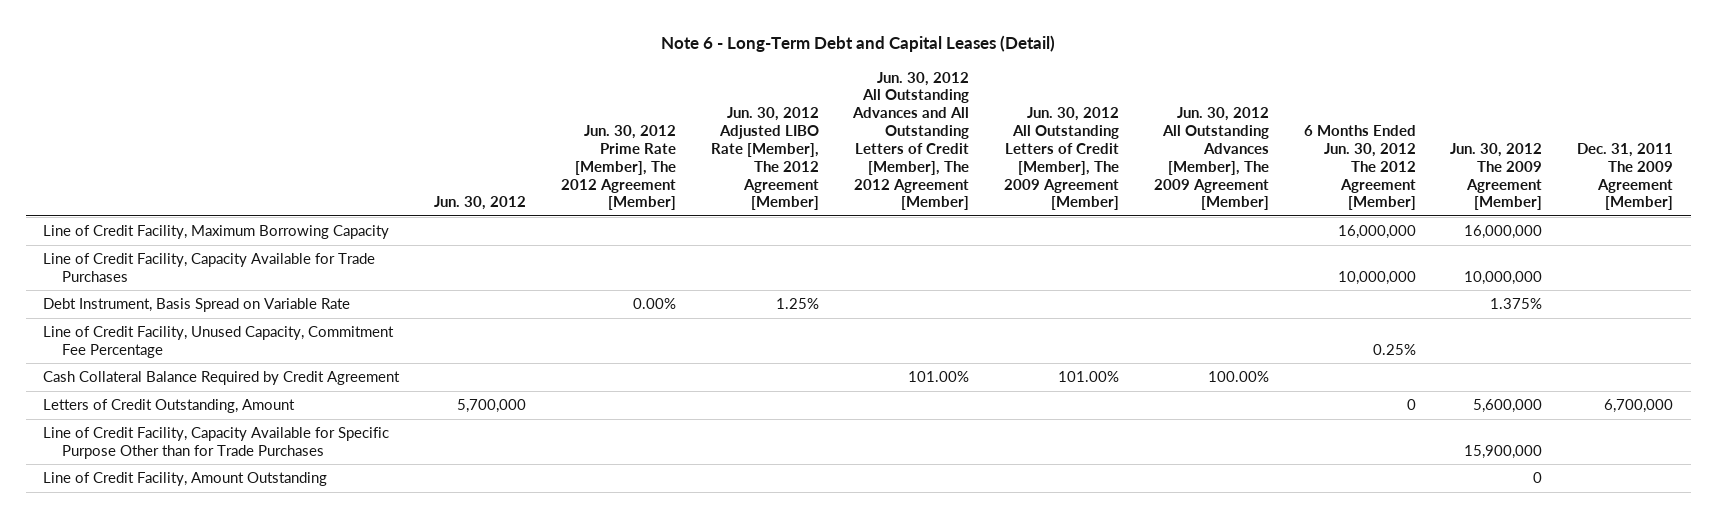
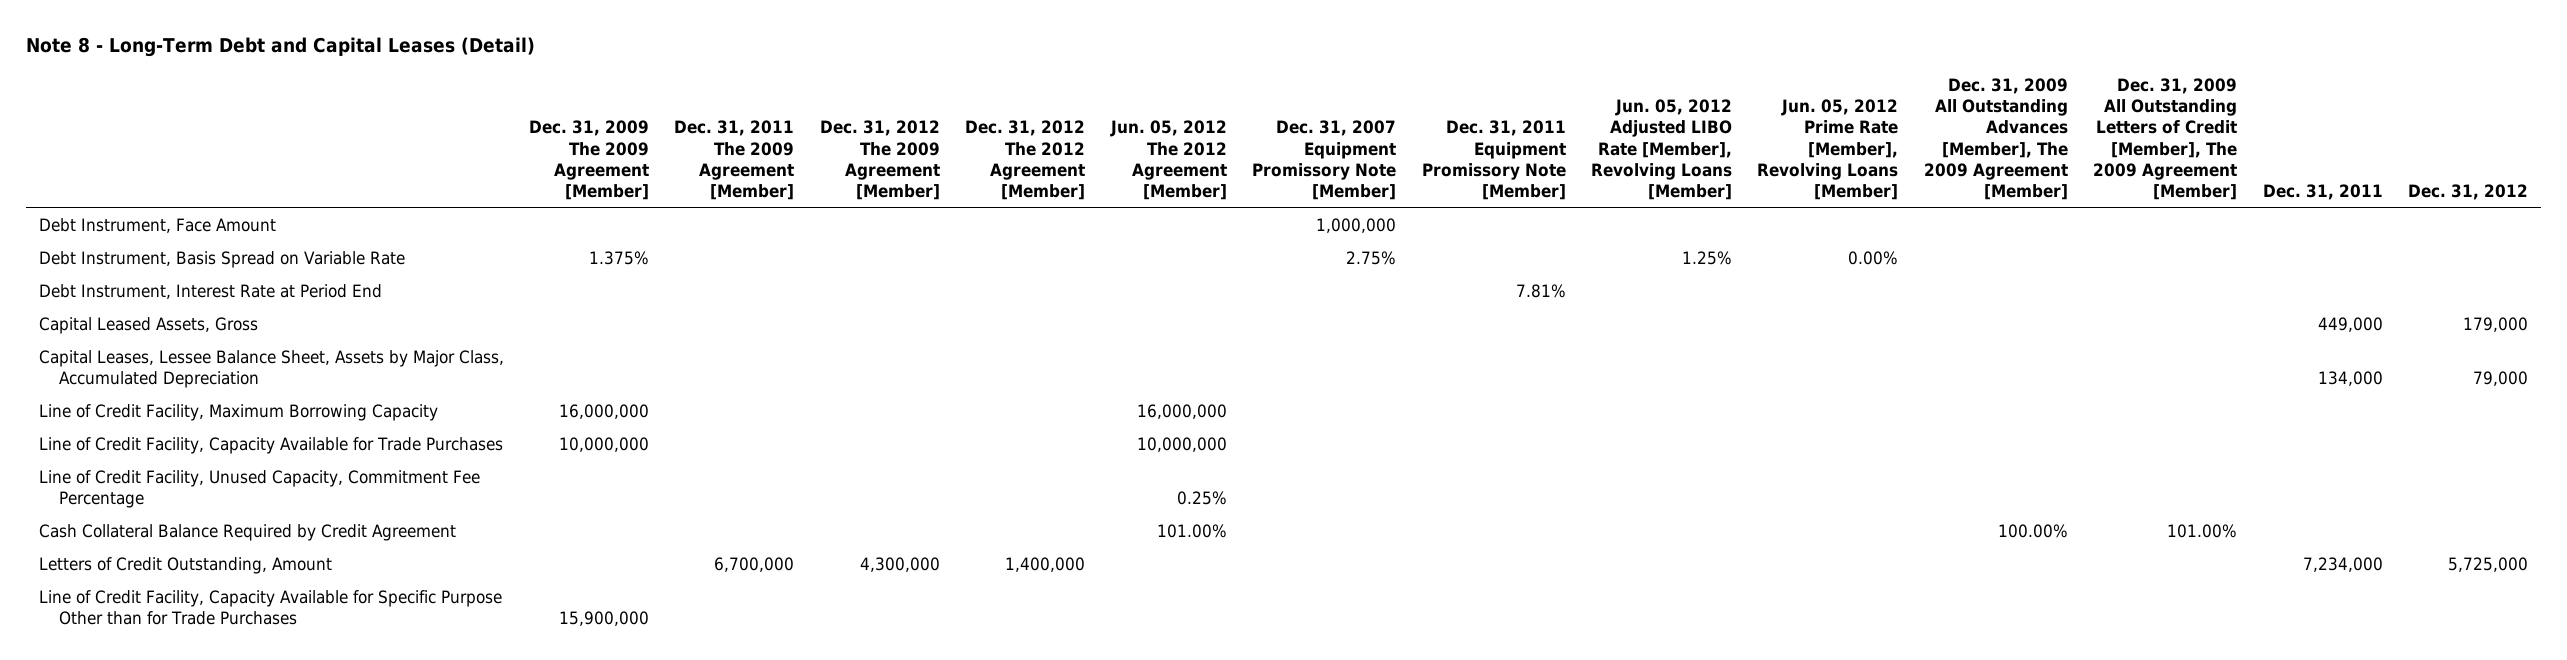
- Note 6 - Long-Term Debt and Capital Leases (Detail)
+ Note 8 - Long-Term Debt and Capital Leases (Detail)
- | Jun. 30, 2012 | Jun. 30, 2012 Prime Rate [Member], The 2012 Agreement [Member] | Jun. 30, 2012 Adjusted LIBO Rate [Member], The 2012 Agreement [Member] | Jun. 30, 2012 All Outstanding Advances and All Outstanding Letters of Credit [Member], The 2012 Agreement [Member] | Jun. 30, 2012 All Outstanding Letters of Credit [Member], The 2009 Agreement [Member] | Jun. 30, 2012 All Outstanding Advances [Member], The 2009 Agreement [Member] | 6 Months Ended Jun. 30, 2012 The 2012 Agreement [Member] | Jun. 30, 2012 The 2009 Agreement [Member] | Dec. 31, 2011 The 2009 Agreement [Member]
+ | Dec. 31, 2009 The 2009 Agreement [Member] | Dec. 31, 2011 The 2009 Agreement [Member] | Dec. 31, 2012 The 2009 Agreement [Member] | Dec. 31, 2012 The 2012 Agreement [Member] | Jun. 05, 2012 The 2012 Agreement [Member] | Dec. 31, 2007 Equipment Promissory Note [Member] | Dec. 31, 2011 Equipment Promissory Note [Member] | Jun. 05, 2012 Adjusted LIBO Rate [Member], Revolving Loans [Member] | Jun. 05, 2012 Prime Rate [Member], Revolving Loans [Member] | Dec. 31, 2009 All Outstanding Advances [Member], The 2009 Agreement [Member] | Dec. 31, 2009 All Outstanding Letters of Credit [Member], The 2009 Agreement [Member] | Dec. 31, 2011 | Dec. 31, 2012
+ Debt Instrument, Face Amount | | | | | | 1,000,000 | | | | | | |
moved up: Debt Instrument, Basis Spread on Variable Rate | 1.375% | | | | | 2.75% | | 1.25% | 0.00% | | | |
+ Debt Instrument, Interest Rate at Period End | | | | | | | 7.81% | | | | | |
+ Capital Leased Assets, Gross | | | | | | | | | | | | 449,000 | 179,000
+ Capital Leases, Lessee Balance Sheet, Assets by Major Class, Accumulated Depreciation | | | | | | | | | | | | 134,000 | 79,000
- Line of Credit Facility, Amount Outstanding | | | | | | | | 0 |

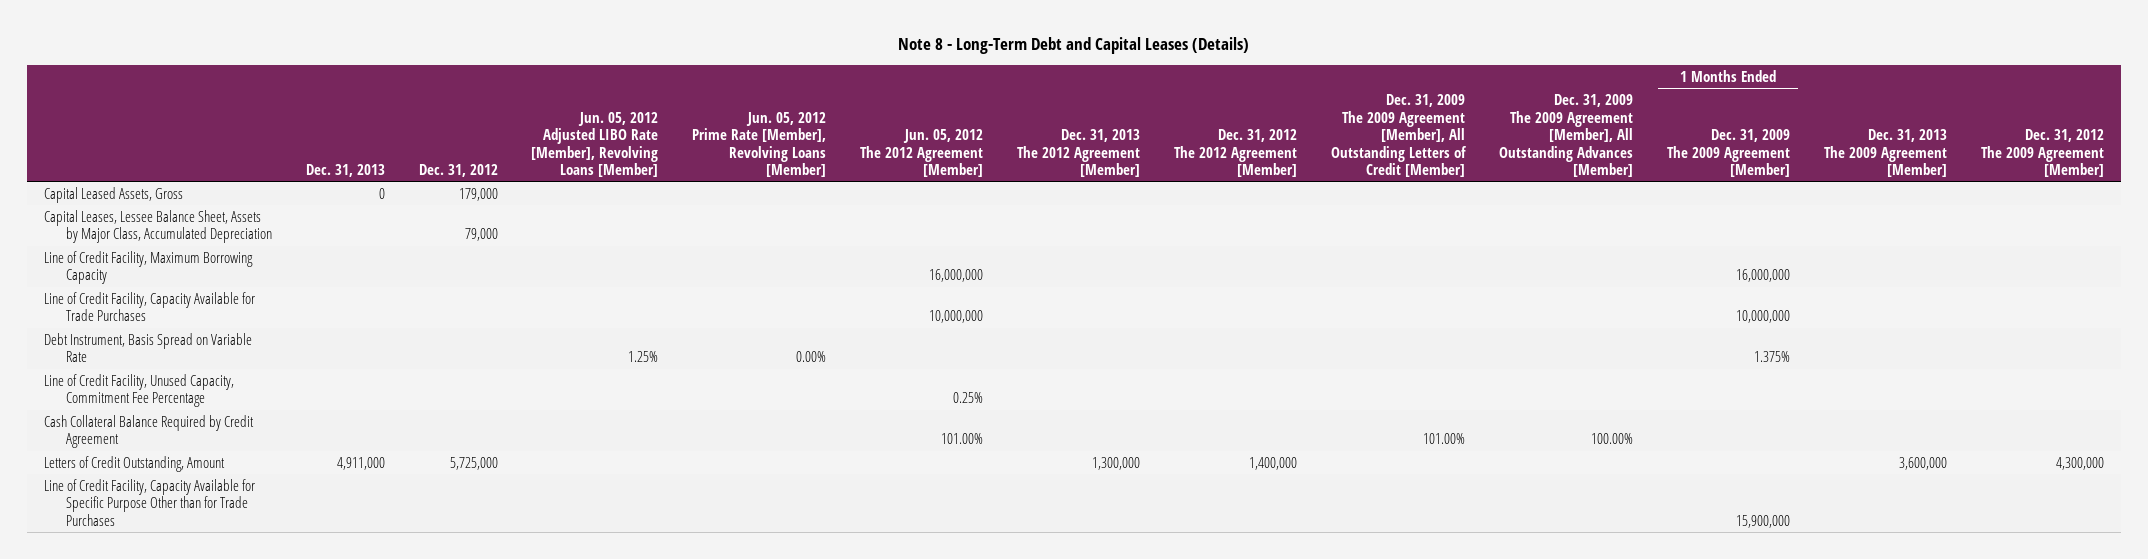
- Note 8 - Long-Term Debt and Capital Leases (Detail)
+ Note 8 - Long-Term Debt and Capital Leases (Details)
- | Dec. 31, 2009 The 2009 Agreement [Member] | Dec. 31, 2011 The 2009 Agreement [Member] | Dec. 31, 2012 The 2009 Agreement [Member] | Dec. 31, 2012 The 2012 Agreement [Member] | Jun. 05, 2012 The 2012 Agreement [Member] | Dec. 31, 2007 Equipment Promissory Note [Member] | Dec. 31, 2011 Equipment Promissory Note [Member] | Jun. 05, 2012 Adjusted LIBO Rate [Member], Revolving Loans [Member] | Jun. 05, 2012 Prime Rate [Member], Revolving Loans [Member] | Dec. 31, 2009 All Outstanding Advances [Member], The 2009 Agreement [Member] | Dec. 31, 2009 All Outstanding Letters of Credit [Member], The 2009 Agreement [Member] | Dec. 31, 2011 | Dec. 31, 2012
+ | Dec. 31, 2013 | Dec. 31, 2012 | Jun. 05, 2012 Adjusted LIBO Rate [Member], Revolving Loans [Member] | Jun. 05, 2012 Prime Rate [Member], Revolving Loans [Member] | Jun. 05, 2012 The 2012 Agreement [Member] | Dec. 31, 2013 The 2012 Agreement [Member] | Dec. 31, 2012 The 2012 Agreement [Member] | Dec. 31, 2009 The 2009 Agreement [Member], All Outstanding Letters of Credit [Member] | Dec. 31, 2009 The 2009 Agreement [Member], All Outstanding Advances [Member] | 1 Months Ended Dec. 31, 2009 The 2009 Agreement [Member] | Dec. 31, 2013 The 2009 Agreement [Member] | Dec. 31, 2012 The 2009 Agreement [Member]
- Debt Instrument, Face Amount | | | | | | 1,000,000 | | | | | | |
- Debt Instrument, Interest Rate at Period End | | | | | | | 7.81% | | | | | |
moved down: Debt Instrument, Basis Spread on Variable Rate | | | 1.25% | 0.00% | | | | | | 1.375% | |

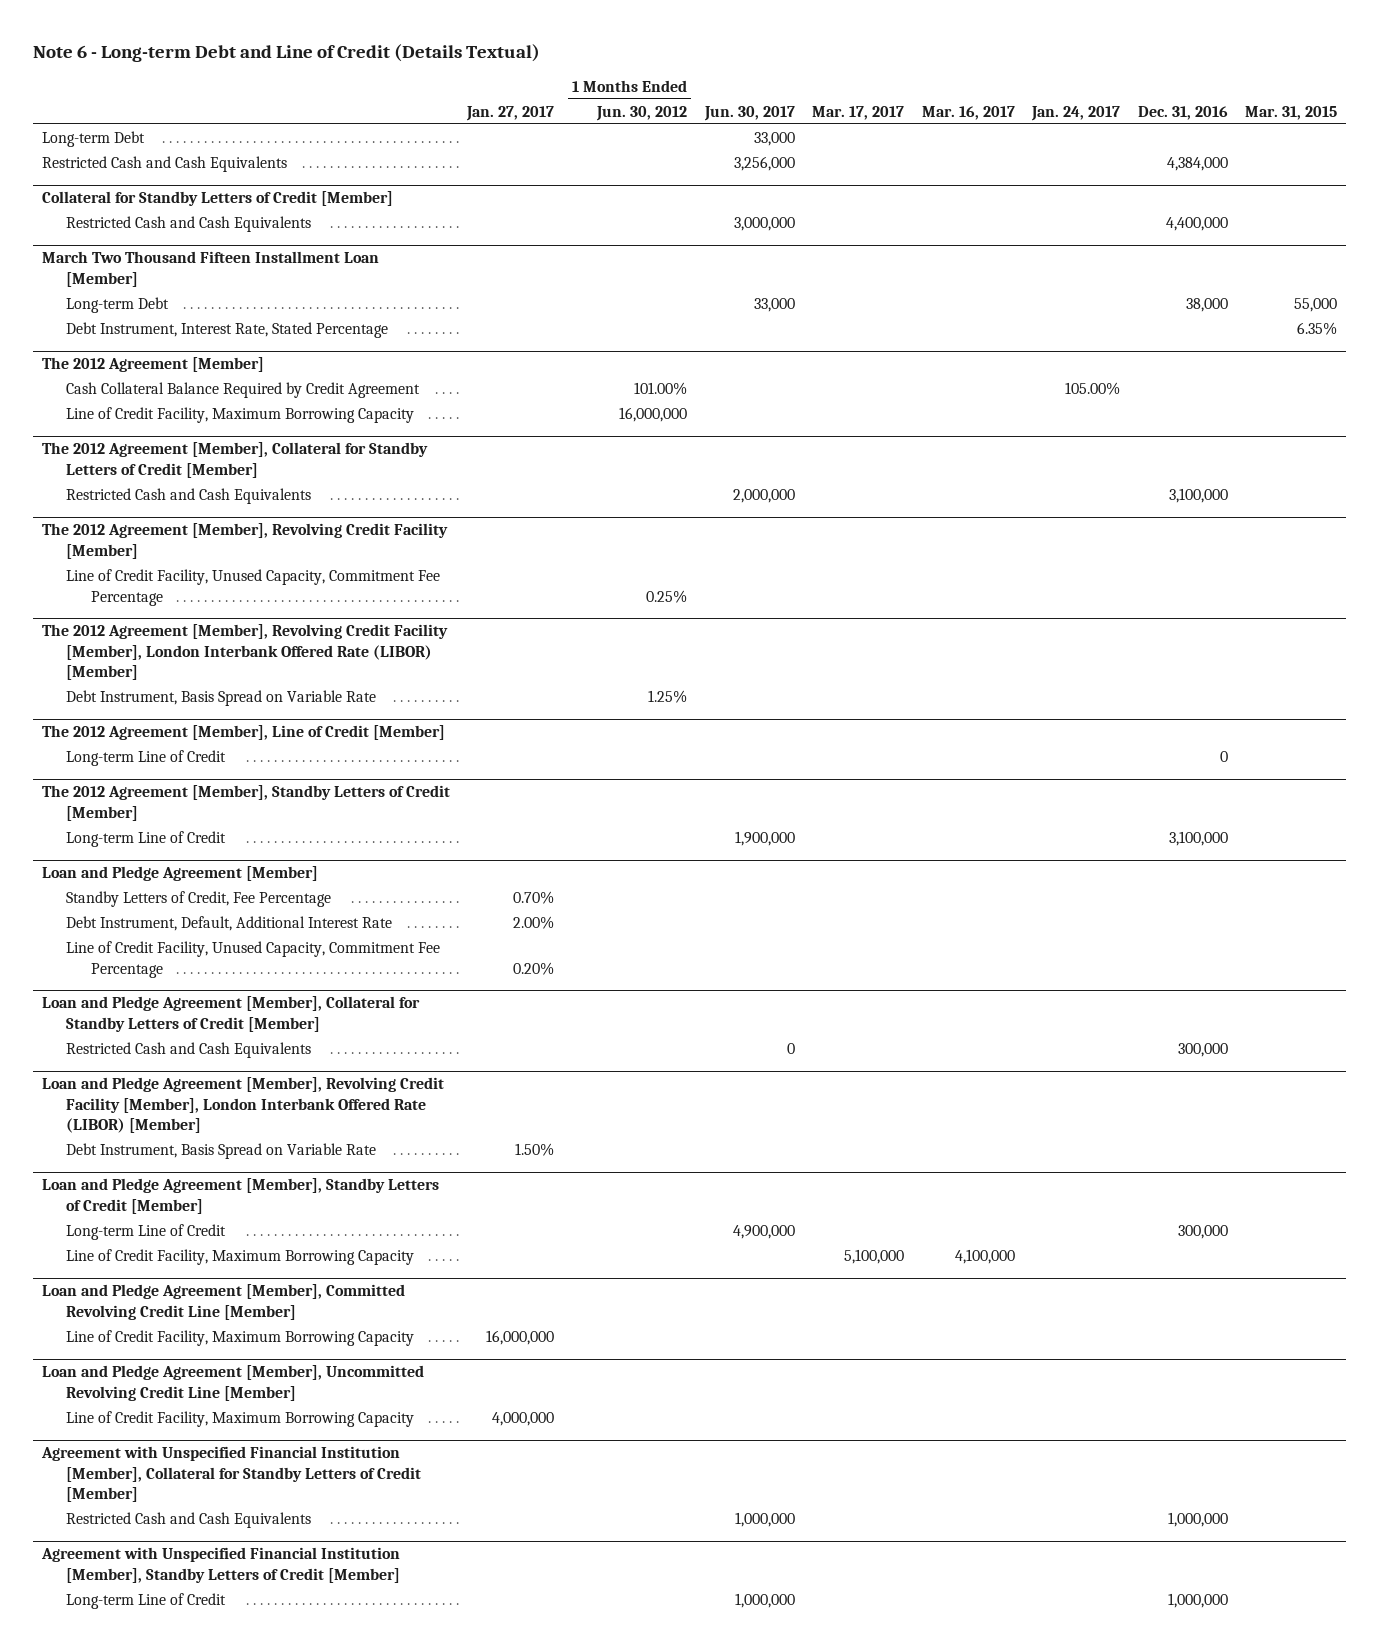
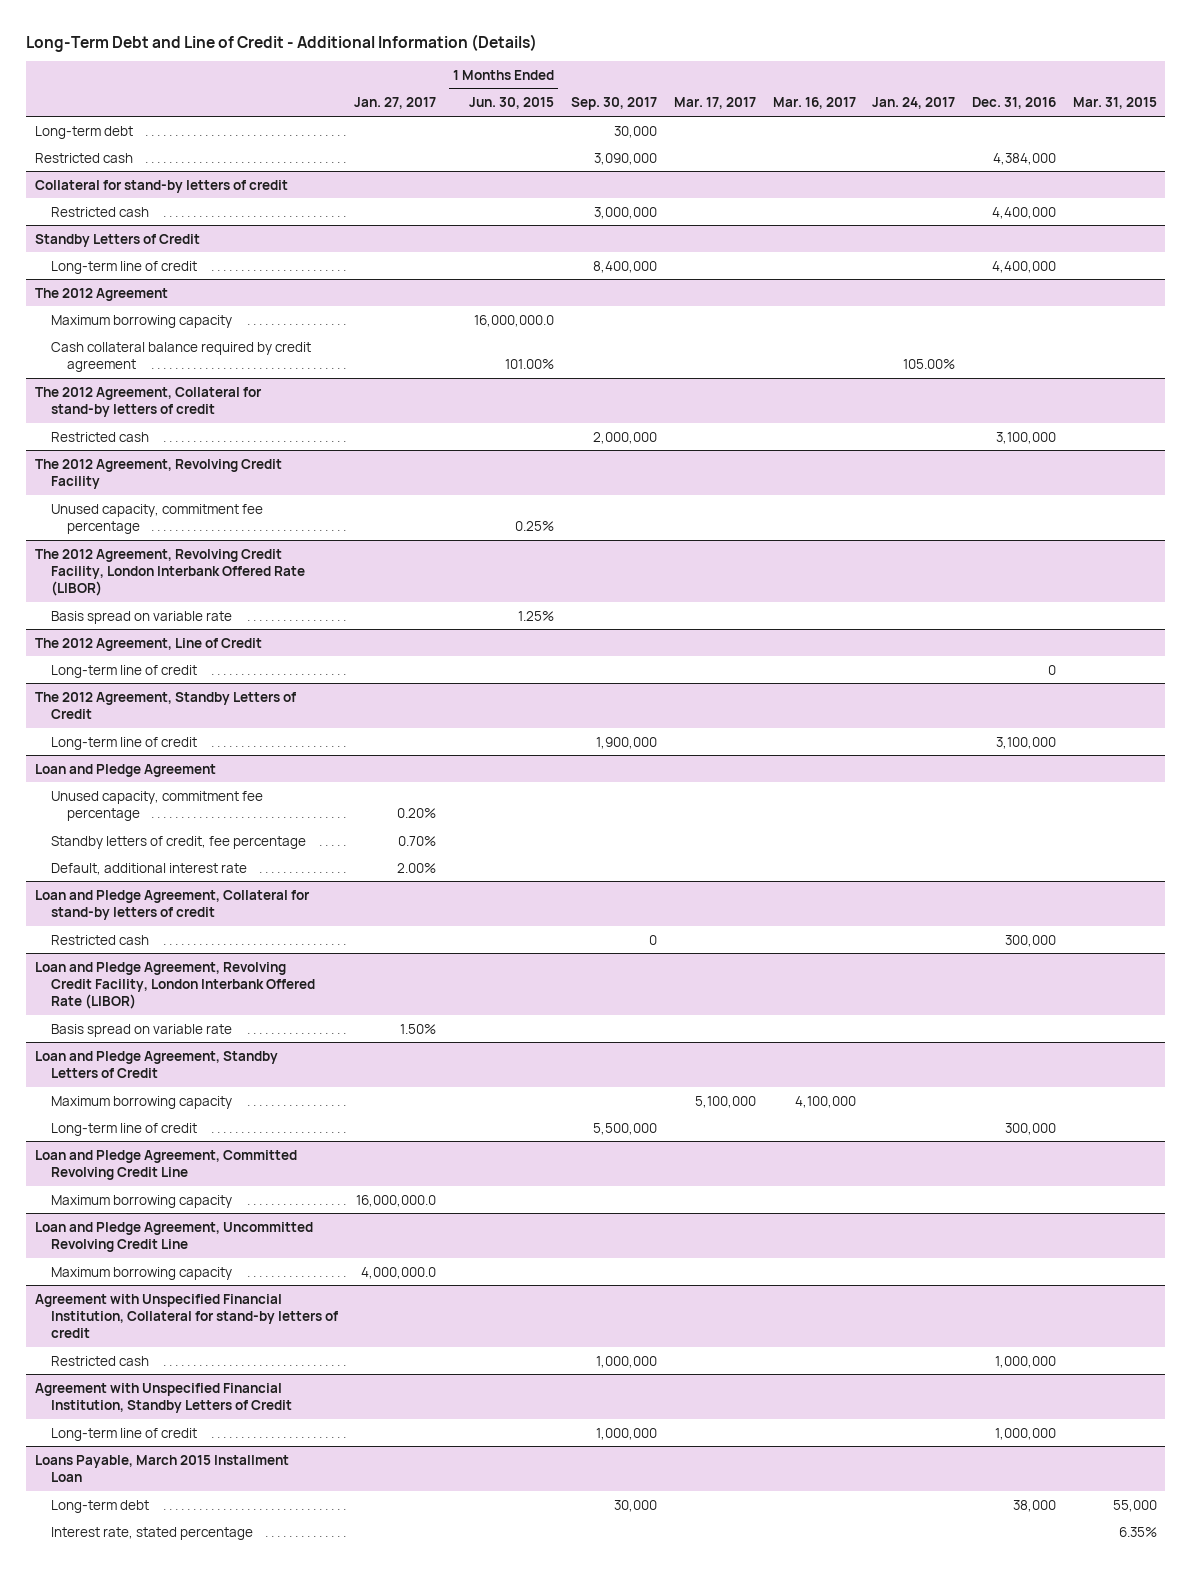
- Note 6 - Long-term Debt and Line of Credit (Details Textual)
+ Long-Term Debt and Line of Credit - Additional Information (Details)
- | Jan. 27, 2017 | 1 Months Ended Jun. 30, 2012 | Jun. 30, 2017 | Mar. 17, 2017 | Mar. 16, 2017 | Jan. 24, 2017 | Dec. 31, 2016 | Mar. 31, 2015
+ | Jan. 27, 2017 | 1 Months Ended Jun. 30, 2015 | Sep. 30, 2017 | Mar. 17, 2017 | Mar. 16, 2017 | Jan. 24, 2017 | Dec. 31, 2016 | Mar. 31, 2015
- Long-term Debt | | | 33,000 | | | | |
- Restricted Cash and Cash Equivalents | | | 3,256,000 | | | | 4,384,000 |
- Collateral for Standby Letters of Credit [Member]
- Restricted Cash and Cash Equivalents | | | 3,000,000 | | | | 4,400,000 |
- March Two Thousand Fifteen Installment Loan [Member]
- Long-term Debt | | | 33,000 | | | | 38,000 | 55,000
- Debt Instrument, Interest Rate, Stated Percentage | | | | | | | | 6.35%
- The 2012 Agreement [Member]
- Cash Collateral Balance Required by Credit Agreement | | 101.00% | | | | 105.00% | |
- Line of Credit Facility, Maximum Borrowing Capacity | | 16,000,000 | | | | | |
- The 2012 Agreement [Member], Collateral for Standby Letters of Credit [Member]
- Restricted Cash and Cash Equivalents | | | 2,000,000 | | | | 3,100,000 |
- The 2012 Agreement [Member], Revolving Credit Facility [Member]
- Line of Credit Facility, Unused Capacity, Commitment Fee Percentage | | 0.25% | | | | | |
- The 2012 Agreement [Member], Revolving Credit Facility [Member], London Interbank Offered Rate (LIBOR) [Member]
- Debt Instrument, Basis Spread on Variable Rate | | 1.25% | | | | | |
- The 2012 Agreement [Member], Line of Credit [Member]
- Long-term Line of Credit | | | | | | | 0 |
- The 2012 Agreement [Member], Standby Letters of Credit [Member]
- Long-term Line of Credit | | | 1,900,000 | | | | 3,100,000 |
- Loan and Pledge Agreement [Member]
- Standby Letters of Credit, Fee Percentage | 0.70% | | | | | | |
- Debt Instrument, Default, Additional Interest Rate | 2.00% | | | | | | |
- Line of Credit Facility, Unused Capacity, Commitment Fee Percentage | 0.20% | | | | | | |
- Loan and Pledge Agreement [Member], Collateral for Standby Letters of Credit [Member]
- Restricted Cash and Cash Equivalents | | | 0 | | | | 300,000 |
- Loan and Pledge Agreement [Member], Revolving Credit Facility [Member], London Interbank Offered Rate (LIBOR) [Member]
- Debt Instrument, Basis Spread on Variable Rate | 1.50% | | | | | | |
- Loan and Pledge Agreement [Member], Standby Letters of Credit [Member]
- Long-term Line of Credit | | | 4,900,000 | | | | 300,000 |
- Line of Credit Facility, Maximum Borrowing Capacity | | | | 5,100,000 | 4,100,000 | | |
- Loan and Pledge Agreement [Member], Committed Revolving Credit Line [Member]
- Line of Credit Facility, Maximum Borrowing Capacity | 16,000,000 | | | | | | |
- Loan and Pledge Agreement [Member], Uncommitted Revolving Credit Line [Member]
- Line of Credit Facility, Maximum Borrowing Capacity | 4,000,000 | | | | | | |
- Agreement with Unspecified Financial Institution [Member], Collateral for Standby Letters of Credit [Member]
- Restricted Cash and Cash Equivalents | | | 1,000,000 | | | | 1,000,000 |
- Agreement with Unspecified Financial Institution [Member], Standby Letters of Credit [Member]
- Long-term Line of Credit | | | 1,000,000 | | | | 1,000,000 |
+ Long-term debt | | | 30,000 | | | | |
+ Restricted cash | | | 3,090,000 | | | | 4,384,000 |
+ Collateral for stand-by letters of credit
+ Restricted cash | | | 3,000,000 | | | | 4,400,000 |
+ Standby Letters of Credit
+ Long-term line of credit | | | 8,400,000 | | | | 4,400,000 |
+ The 2012 Agreement
+ Maximum borrowing capacity | | 16,000,000.0 | | | | | |
+ Cash collateral balance required by credit agreement | | 101.00% | | | | 105.00% | |
+ The 2012 Agreement, Collateral for stand-by letters of credit
+ Restricted cash | | | 2,000,000 | | | | 3,100,000 |
+ The 2012 Agreement, Revolving Credit Facility
+ Unused capacity, commitment fee percentage | | 0.25% | | | | | |
+ The 2012 Agreement, Revolving Credit Facility, London Interbank Offered Rate (LIBOR)
+ Basis spread on variable rate | | 1.25% | | | | | |
+ The 2012 Agreement, Line of Credit
+ Long-term line of credit | | | | | | | 0 |
+ The 2012 Agreement, Standby Letters of Credit
+ Long-term line of credit | | | 1,900,000 | | | | 3,100,000 |
+ Loan and Pledge Agreement
+ Unused capacity, commitment fee percentage | 0.20% | | | | | | |
+ Standby letters of credit, fee percentage | 0.70% | | | | | | |
+ Default, additional interest rate | 2.00% | | | | | | |
+ Loan and Pledge Agreement, Collateral for stand-by letters of credit
+ Restricted cash | | | 0 | | | | 300,000 |
+ Loan and Pledge Agreement, Revolving Credit Facility, London Interbank Offered Rate (LIBOR)
+ Basis spread on variable rate | 1.50% | | | | | | |
+ Loan and Pledge Agreement, Standby Letters of Credit
+ Maximum borrowing capacity | | | | 5,100,000 | 4,100,000 | | |
+ Long-term line of credit | | | 5,500,000 | | | | 300,000 |
+ Loan and Pledge Agreement, Committed Revolving Credit Line
+ Maximum borrowing capacity | 16,000,000.0 | | | | | | |
+ Loan and Pledge Agreement, Uncommitted Revolving Credit Line
+ Maximum borrowing capacity | 4,000,000.0 | | | | | | |
+ Agreement with Unspecified Financial Institution, Collateral for stand-by letters of credit
+ Restricted cash | | | 1,000,000 | | | | 1,000,000 |
+ Agreement with Unspecified Financial Institution, Standby Letters of Credit
+ Long-term line of credit | | | 1,000,000 | | | | 1,000,000 |
+ Loans Payable, March 2015 Installment Loan
+ Long-term debt | | | 30,000 | | | | 38,000 | 55,000
+ Interest rate, stated percentage | | | | | | | | 6.35%

